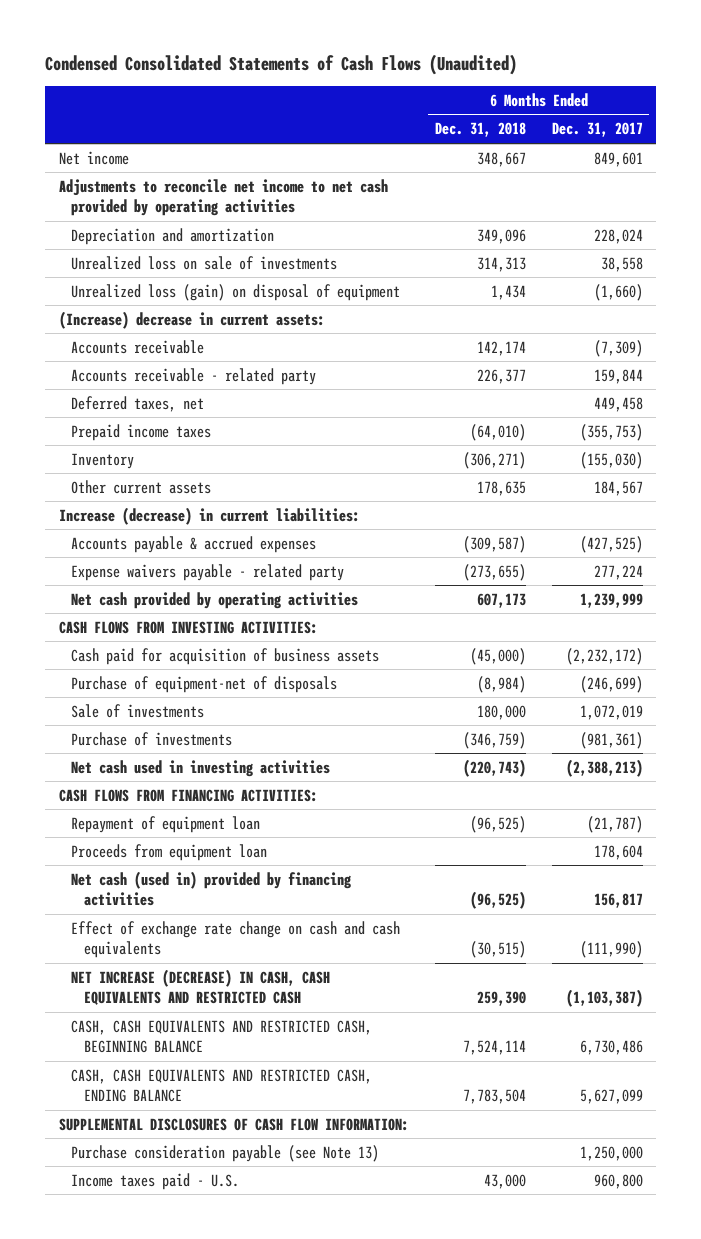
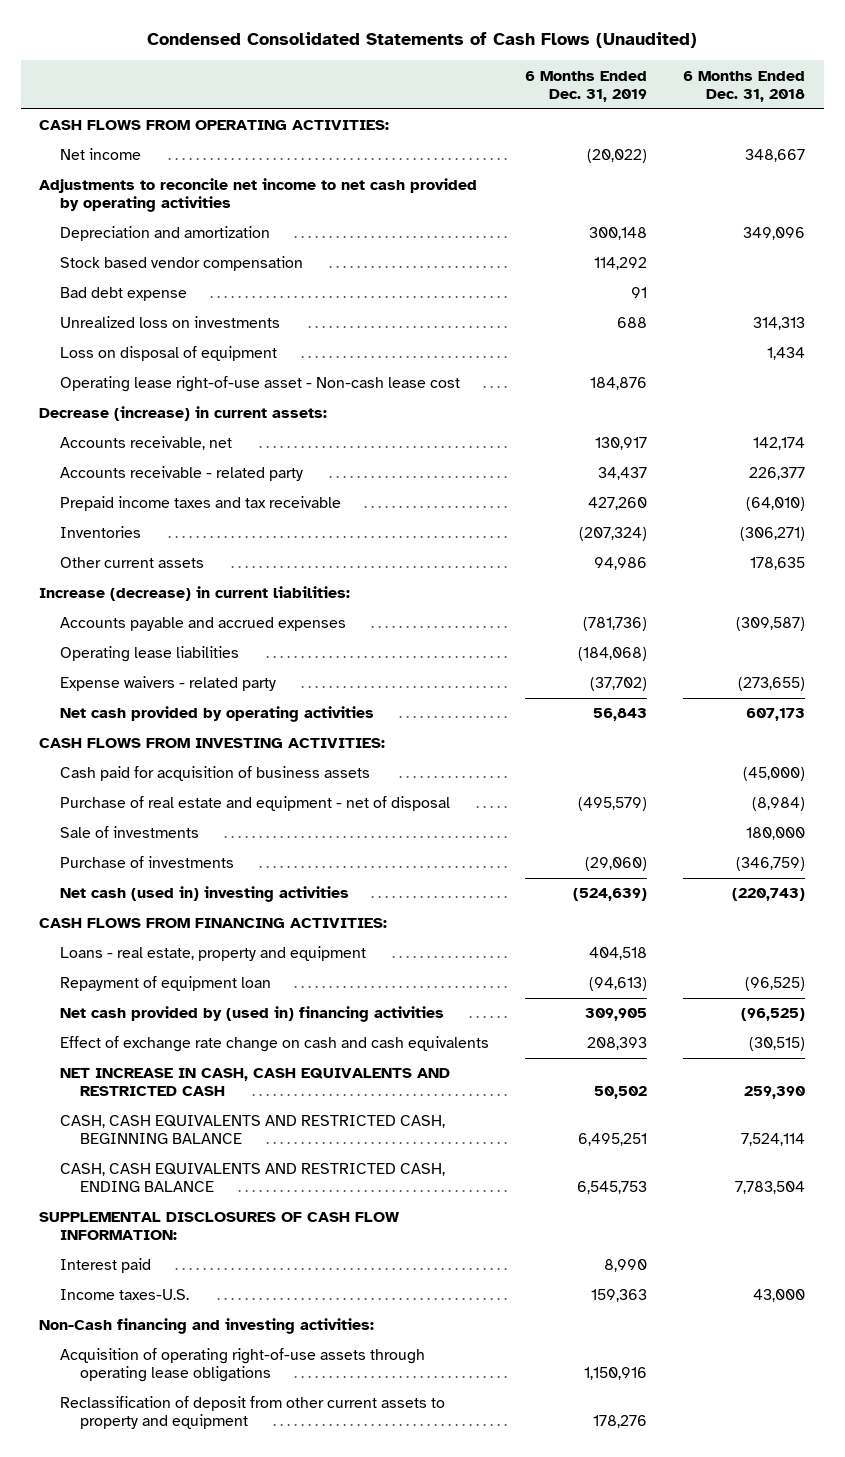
- | 6 Months Ended Dec. 31, 2018 | 6 Months Ended Dec. 31, 2017
+ | 6 Months Ended Dec. 31, 2019 | 6 Months Ended Dec. 31, 2018
+ CASH FLOWS FROM OPERATING ACTIVITIES:
- Unrealized loss on sale of investments | 314,313 | 38,558
- Unrealized loss (gain) on disposal of equipment | 1,434 | (1,660)
- (Increase) decrease in current assets:
- Accounts receivable | 142,174 | (7,309)
+ Stock based vendor compensation | 114,292 |
+ Bad debt expense | 91 |
+ Unrealized loss on investments | 688 | 314,313
+ Loss on disposal of equipment | | 1,434
+ Operating lease right-of-use asset - Non-cash lease cost | 184,876 |
+ Decrease (increase) in current assets:
+ Accounts receivable, net | 130,917 | 142,174
- Deferred taxes, net | | 449,458
- Prepaid income taxes | (64,010) | (355,753)
- Inventory | (306,271) | (155,030)
+ Prepaid income taxes and tax receivable | 427,260 | (64,010)
+ Inventories | (207,324) | (306,271)
- Accounts payable & accrued expenses | (309,587) | (427,525)
- Expense waivers payable - related party | (273,655) | 277,224
+ Accounts payable and accrued expenses | (781,736) | (309,587)
+ Operating lease liabilities | (184,068) |
+ Expense waivers - related party | (37,702) | (273,655)
- Purchase of equipment-net of disposals | (8,984) | (246,699)
+ Purchase of real estate and equipment - net of disposal | (495,579) | (8,984)
- Net cash used in investing activities | (220,743) | (2,388,213)
+ Net cash (used in) investing activities | (524,639) | (220,743)
+ Loans - real estate, property and equipment | 404,518 |
- Proceeds from equipment loan | | 178,604
- Net cash (used in) provided by financing activities | (96,525) | 156,817
+ Net cash provided by (used in) financing activities | 309,905 | (96,525)
- NET INCREASE (DECREASE) IN CASH, CASH EQUIVALENTS AND RESTRICTED CASH | 259,390 | (1,103,387)
+ NET INCREASE IN CASH, CASH EQUIVALENTS AND RESTRICTED CASH | 50,502 | 259,390
- Purchase consideration payable (see Note 13) | | 1,250,000
- Income taxes paid - U.S. | 43,000 | 960,800
+ Interest paid | 8,990 |
+ Income taxes-U.S. | 159,363 | 43,000
+ Non-Cash financing and investing activities:
+ Acquisition of operating right-of-use assets through operating lease obligations | 1,150,916 |
+ Reclassification of deposit from other current assets to property and equipment | 178,276 |

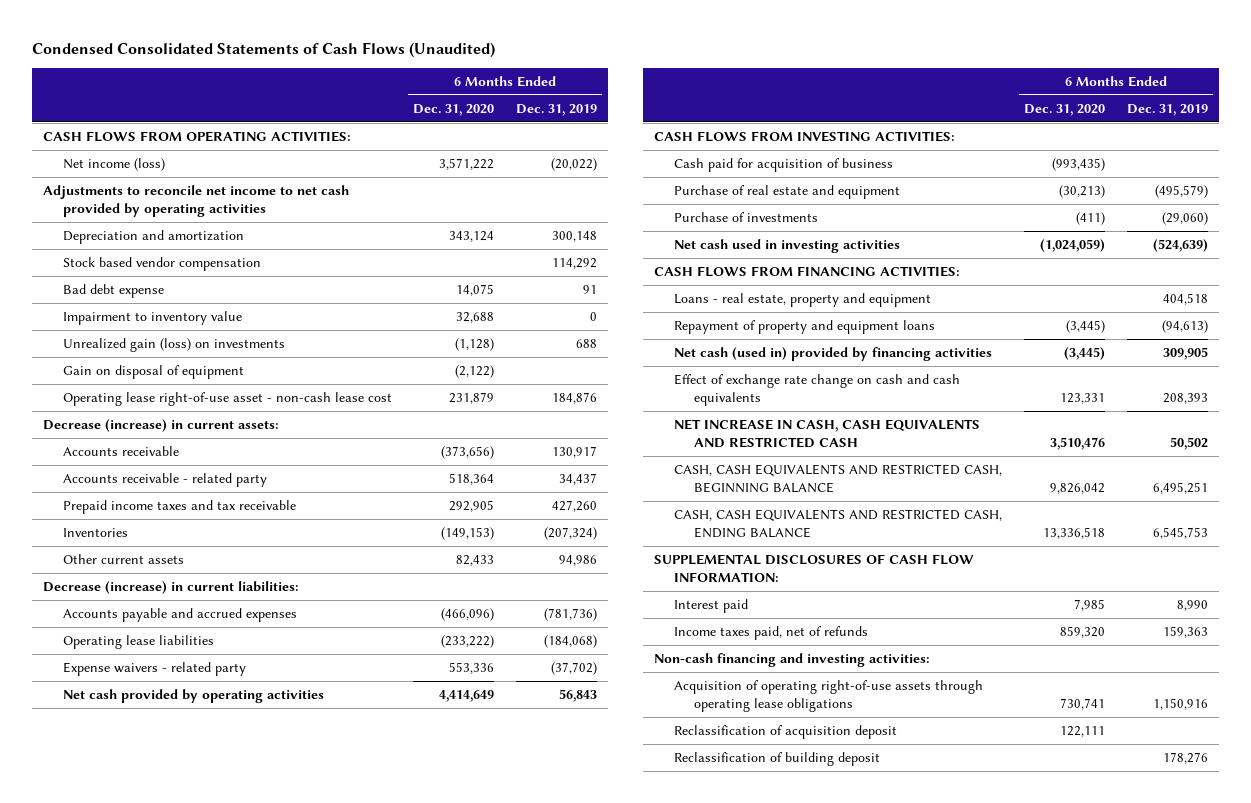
- | 6 Months Ended Dec. 31, 2019 | 6 Months Ended Dec. 31, 2018
+ | 6 Months Ended Dec. 31, 2020 | 6 Months Ended Dec. 31, 2019
- Net income | (20,022) | 348,667
+ Net income (loss) | 3,571,222 | (20,022)
- Unrealized loss on investments | 688 | 314,313
- Loss on disposal of equipment | | 1,434
- Operating lease right-of-use asset - Non-cash lease cost | 184,876 |
+ Impairment to inventory value | 32,688 | 0
+ Unrealized gain (loss) on investments | (1,128) | 688
+ Gain on disposal of equipment | (2,122) |
+ Operating lease right-of-use asset - non-cash lease cost | 231,879 | 184,876
- Accounts receivable, net | 130,917 | 142,174
+ Accounts receivable | (373,656) | 130,917
- Increase (decrease) in current liabilities:
+ Decrease (increase) in current liabilities:
- Cash paid for acquisition of business assets | | (45,000)
- Purchase of real estate and equipment - net of disposal | (495,579) | (8,984)
- Sale of investments | | 180,000
+ Cash paid for acquisition of business | (993,435) |
+ Purchase of real estate and equipment | (30,213) | (495,579)
- Net cash (used in) investing activities | (524,639) | (220,743)
+ Net cash used in investing activities | (1,024,059) | (524,639)
- Repayment of equipment loan | (94,613) | (96,525)
- Net cash provided by (used in) financing activities | 309,905 | (96,525)
+ Repayment of property and equipment loans | (3,445) | (94,613)
+ Net cash (used in) provided by financing activities | (3,445) | 309,905
- Income taxes-U.S. | 159,363 | 43,000
- Non-Cash financing and investing activities:
+ Income taxes paid, net of refunds | 859,320 | 159,363
+ Non-cash financing and investing activities:
- Reclassification of deposit from other current assets to property and equipment | 178,276 |
+ Reclassification of acquisition deposit | 122,111 |
+ Reclassification of building deposit | | 178,276

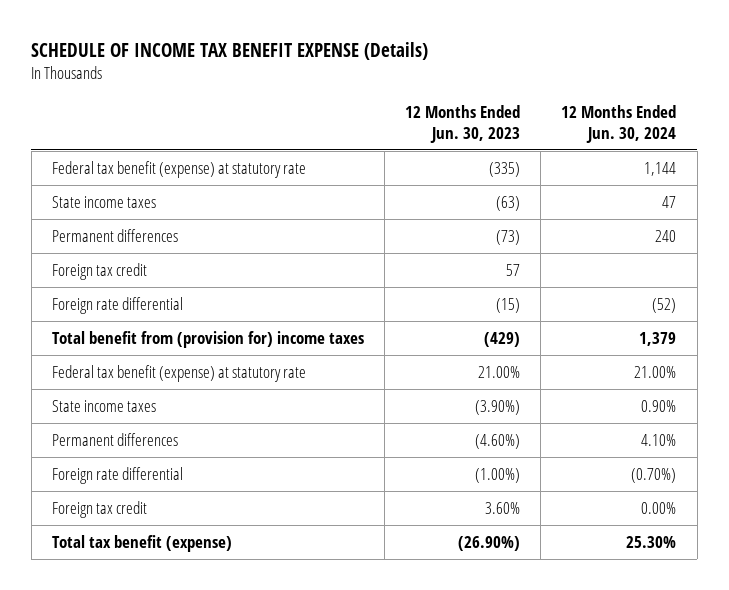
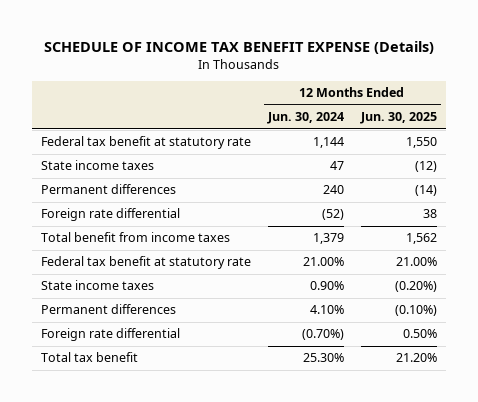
- | 12 Months Ended Jun. 30, 2023 | 12 Months Ended Jun. 30, 2024
+ | 12 Months Ended Jun. 30, 2024 | 12 Months Ended Jun. 30, 2025
- Federal tax benefit (expense) at statutory rate | (335) | 1,144
+ Federal tax benefit at statutory rate | 1,144 | 1,550
- Foreign tax credit | 57 |
- Total benefit from (provision for) income taxes | (429) | 1,379
- Federal tax benefit (expense) at statutory rate | 21.00% | 21.00%
+ Total benefit from income taxes | 1,379 | 1,562
+ Federal tax benefit at statutory rate | 21.00% | 21.00%
- Foreign tax credit | 3.60% | 0.00%
- Total tax benefit (expense) | (26.90%) | 25.30%
+ Total tax benefit | 25.30% | 21.20%

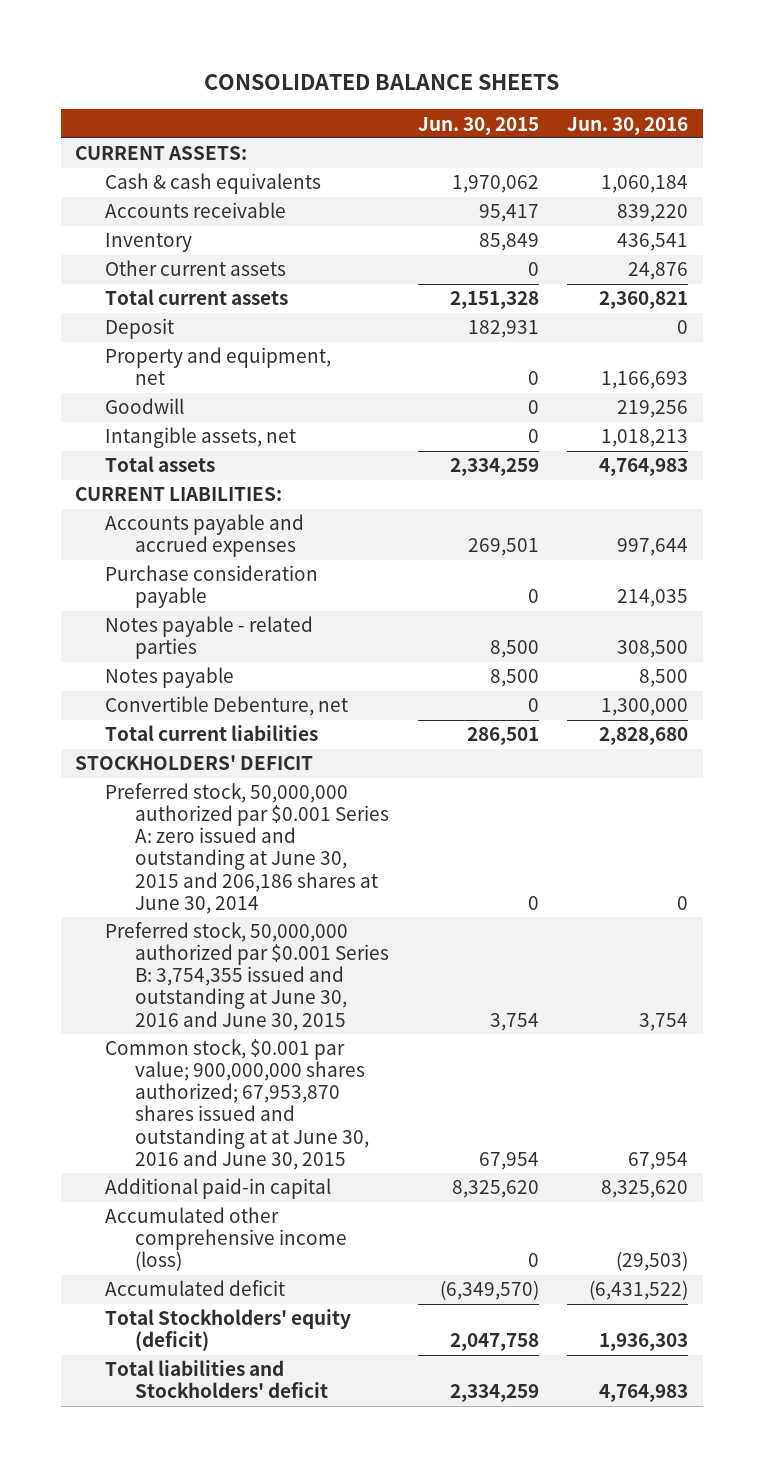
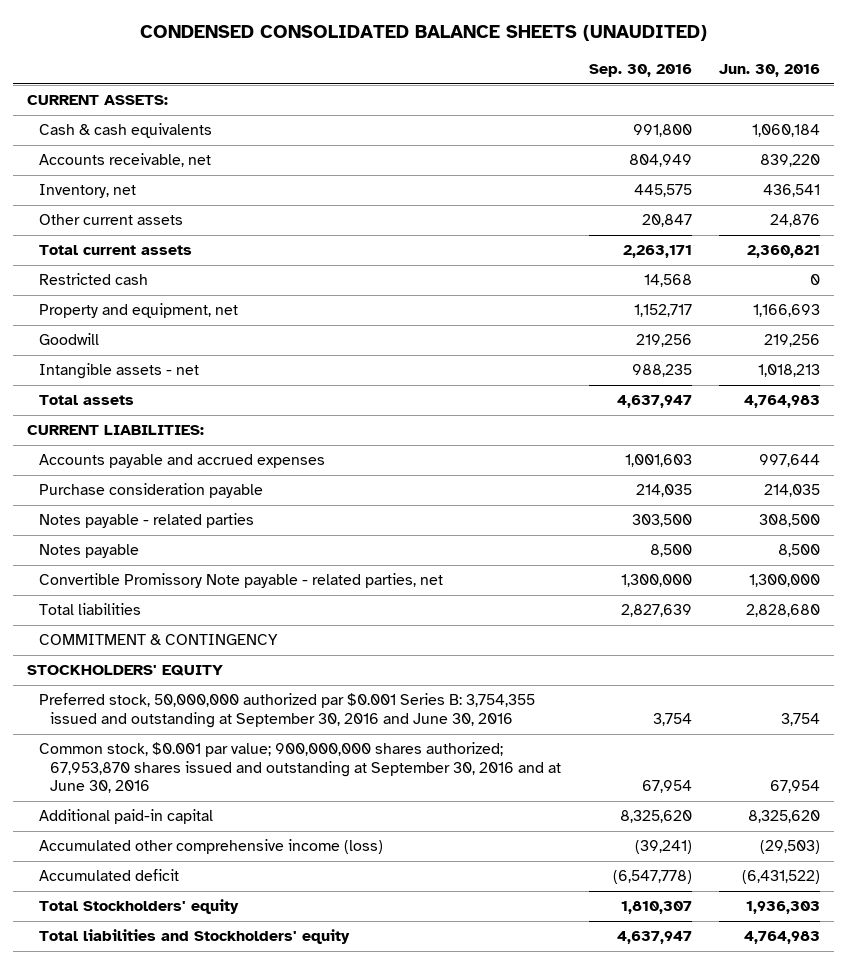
- CONSOLIDATED BALANCE SHEETS
+ CONDENSED CONSOLIDATED BALANCE SHEETS (UNAUDITED)
- | Jun. 30, 2015 | Jun. 30, 2016
+ | Sep. 30, 2016 | Jun. 30, 2016
- Accounts receivable | 95,417 | 839,220
- Inventory | 85,849 | 436,541
+ Accounts receivable, net | 804,949 | 839,220
+ Inventory, net | 445,575 | 436,541
- Deposit | 182,931 | 0
+ Restricted cash | 14,568 | 0
- Intangible assets, net | 0 | 1,018,213
+ Intangible assets - net | 988,235 | 1,018,213
- Convertible Debenture, net | 0 | 1,300,000
- Total current liabilities | 286,501 | 2,828,680
- STOCKHOLDERS' DEFICIT
- Preferred stock, 50,000,000 authorized par $0.001 Series A: zero issued and outstanding at June 30, 2015 and 206,186 shares at June 30, 2014 | 0 | 0
- Preferred stock, 50,000,000 authorized par $0.001 Series B: 3,754,355 issued and outstanding at June 30, 2016 and June 30, 2015 | 3,754 | 3,754
- Common stock, $0.001 par value; 900,000,000 shares authorized; 67,953,870 shares issued and outstanding at at June 30, 2016 and June 30, 2015 | 67,954 | 67,954
+ Convertible Promissory Note payable - related parties, net | 1,300,000 | 1,300,000
+ Total liabilities | 2,827,639 | 2,828,680
+ COMMITMENT & CONTINGENCY
+ STOCKHOLDERS' EQUITY
+ Preferred stock, 50,000,000 authorized par $0.001 Series B: 3,754,355 issued and outstanding at September 30, 2016 and June 30, 2016 | 3,754 | 3,754
+ Common stock, $0.001 par value; 900,000,000 shares authorized; 67,953,870 shares issued and outstanding at September 30, 2016 and at June 30, 2016 | 67,954 | 67,954
- Total Stockholders' equity (deficit) | 2,047,758 | 1,936,303
- Total liabilities and Stockholders' deficit | 2,334,259 | 4,764,983
+ Total Stockholders' equity | 1,810,307 | 1,936,303
+ Total liabilities and Stockholders' equity | 4,637,947 | 4,764,983

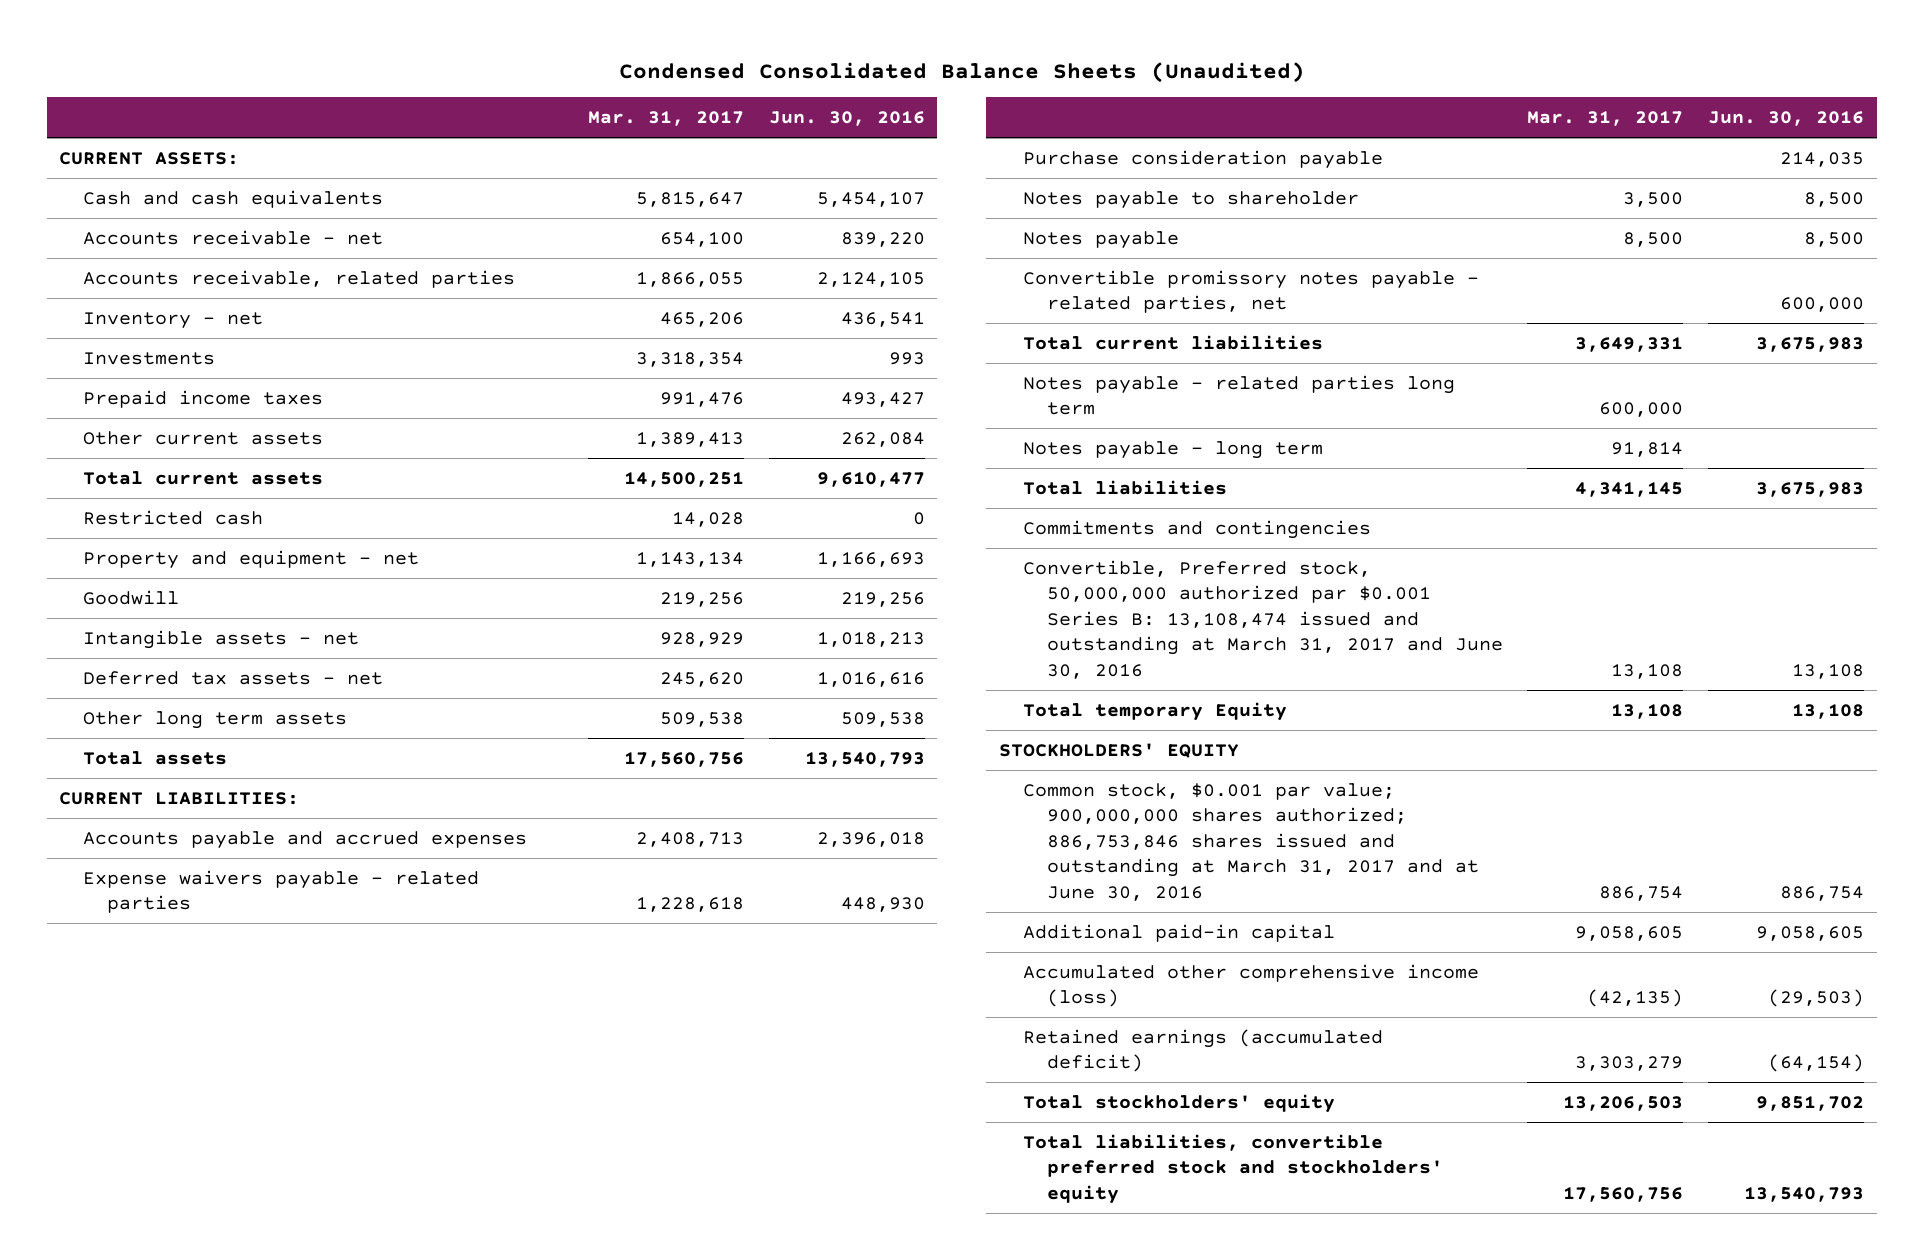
- CONDENSED CONSOLIDATED BALANCE SHEETS (UNAUDITED)
+ Condensed Consolidated Balance Sheets (Unaudited)
- | Sep. 30, 2016 | Jun. 30, 2016
+ | Mar. 31, 2017 | Jun. 30, 2016
- Cash & cash equivalents | 991,800 | 1,060,184
- Accounts receivable, net | 804,949 | 839,220
- Inventory, net | 445,575 | 436,541
- Other current assets | 20,847 | 24,876
- Total current assets | 2,263,171 | 2,360,821
+ Cash and cash equivalents | 5,815,647 | 5,454,107
+ Accounts receivable - net | 654,100 | 839,220
+ Accounts receivable, related parties | 1,866,055 | 2,124,105
+ Inventory - net | 465,206 | 436,541
+ Investments | 3,318,354 | 993
+ Prepaid income taxes | 991,476 | 493,427
+ Other current assets | 1,389,413 | 262,084
+ Total current assets | 14,500,251 | 9,610,477
- Property and equipment, net | 1,152,717 | 1,166,693
+ Property and equipment - net | 1,143,134 | 1,166,693
- Total assets | 4,637,947 | 4,764,983
+ Deferred tax assets - net | 245,620 | 1,016,616
+ Other long term assets | 509,538 | 509,538
+ Total assets | 17,560,756 | 13,540,793
- Accounts payable and accrued expenses | 1,001,603 | 997,644
+ Accounts payable and accrued expenses | 2,408,713 | 2,396,018
+ Expense waivers payable - related parties | 1,228,618 | 448,930
- Notes payable - related parties | 303,500 | 308,500
+ Notes payable to shareholder | 3,500 | 8,500
- Convertible Promissory Note payable - related parties, net | 1,300,000 | 1,300,000
- Total liabilities | 2,827,639 | 2,828,680
- COMMITMENT & CONTINGENCY
+ Convertible promissory notes payable - related parties, net | | 600,000
+ Total current liabilities | 3,649,331 | 3,675,983
+ Notes payable - related parties long term | 600,000 |
+ Notes payable - long term | 91,814 |
+ Total liabilities | 4,341,145 | 3,675,983
+ Commitments and contingencies
+ Convertible, Preferred stock, 50,000,000 authorized par $0.001 Series B: 13,108,474 issued and outstanding at March 31, 2017 and June 30, 2016 | 13,108 | 13,108
+ Total temporary Equity | 13,108 | 13,108
- Preferred stock, 50,000,000 authorized par $0.001 Series B: 3,754,355 issued and outstanding at September 30, 2016 and June 30, 2016 | 3,754 | 3,754
- Common stock, $0.001 par value; 900,000,000 shares authorized; 67,953,870 shares issued and outstanding at September 30, 2016 and at June 30, 2016 | 67,954 | 67,954
- Additional paid-in capital | 8,325,620 | 8,325,620
+ Common stock, $0.001 par value; 900,000,000 shares authorized; 886,753,846 shares issued and outstanding at March 31, 2017 and at June 30, 2016 | 886,754 | 886,754
+ Additional paid-in capital | 9,058,605 | 9,058,605
- Accumulated deficit | (6,547,778) | (6,431,522)
- Total Stockholders' equity | 1,810,307 | 1,936,303
- Total liabilities and Stockholders' equity | 4,637,947 | 4,764,983
+ Retained earnings (accumulated deficit) | 3,303,279 | (64,154)
+ Total stockholders' equity | 13,206,503 | 9,851,702
+ Total liabilities, convertible preferred stock and stockholders' equity | 17,560,756 | 13,540,793

